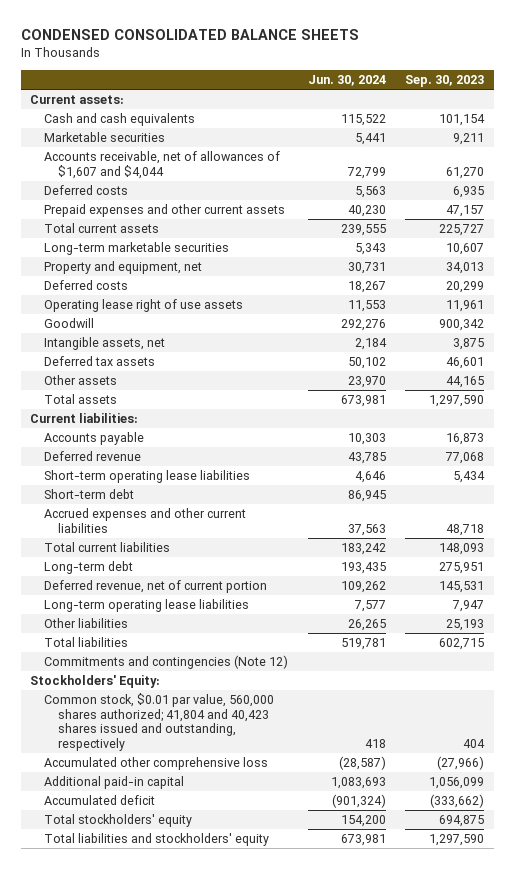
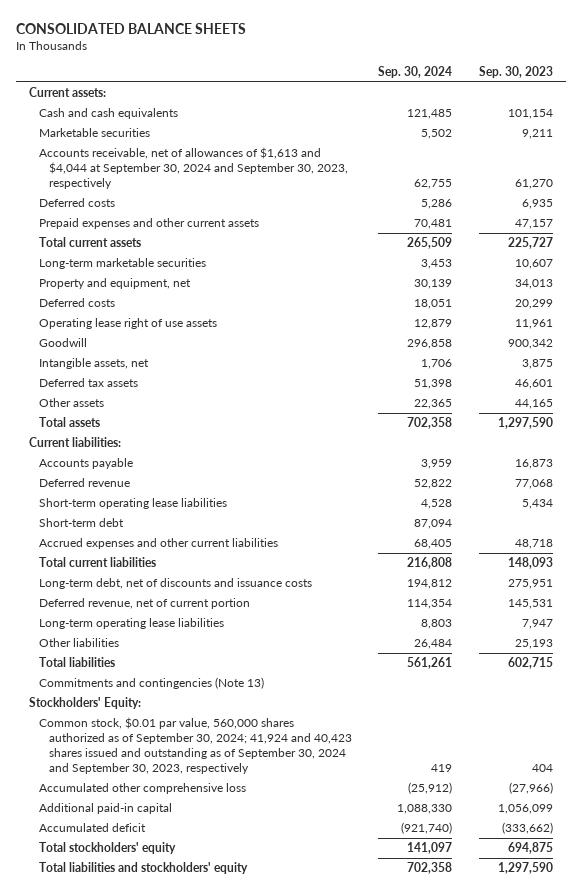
- CONDENSED CONSOLIDATED BALANCE SHEETS
+ CONSOLIDATED BALANCE SHEETS
- | Jun. 30, 2024 | Sep. 30, 2023
+ | Sep. 30, 2024 | Sep. 30, 2023
- Accounts receivable, net of allowances of $1,607 and $4,044 | 72,799 | 61,270
+ Accounts receivable, net of allowances of $1,613 and $4,044 at September 30, 2024 and September 30, 2023, respectively | 62,755 | 61,270
- Long-term debt | 193,435 | 275,951
+ Long-term debt, net of discounts and issuance costs | 194,812 | 275,951
- Commitments and contingencies (Note 12)
+ Commitments and contingencies (Note 13)
- Common stock, $0.01 par value, 560,000 shares authorized; 41,804 and 40,423 shares issued and outstanding, respectively | 418 | 404
+ Common stock, $0.01 par value, 560,000 shares authorized as of September 30, 2024; 41,924 and 40,423 shares issued and outstanding as of September 30, 2024 and September 30, 2023, respectively | 419 | 404

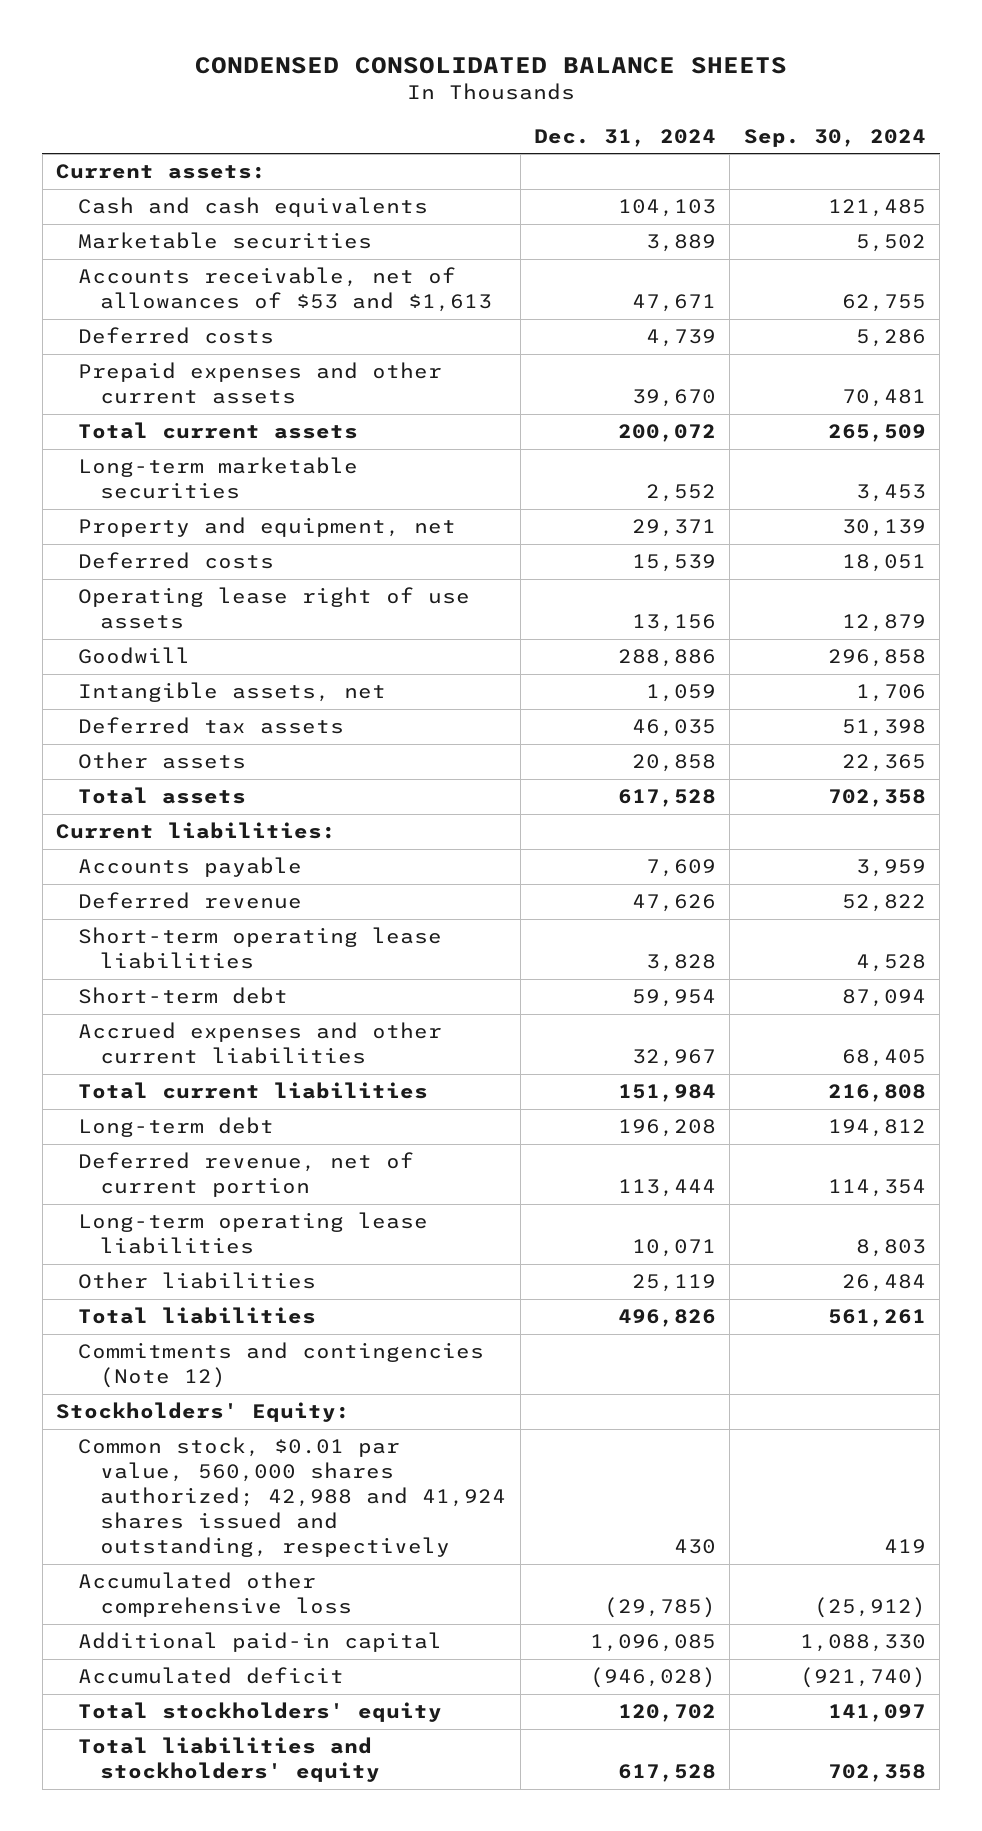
- CONSOLIDATED BALANCE SHEETS
+ CONDENSED CONSOLIDATED BALANCE SHEETS
- | Sep. 30, 2024 | Sep. 30, 2023
+ | Dec. 31, 2024 | Sep. 30, 2024
- Accounts receivable, net of allowances of $1,613 and $4,044 at September 30, 2024 and September 30, 2023, respectively | 62,755 | 61,270
+ Accounts receivable, net of allowances of $53 and $1,613 | 47,671 | 62,755
- Long-term debt, net of discounts and issuance costs | 194,812 | 275,951
+ Long-term debt | 196,208 | 194,812
- Commitments and contingencies (Note 13)
+ Commitments and contingencies (Note 12)
- Common stock, $0.01 par value, 560,000 shares authorized as of September 30, 2024; 41,924 and 40,423 shares issued and outstanding as of September 30, 2024 and September 30, 2023, respectively | 419 | 404
+ Common stock, $0.01 par value, 560,000 shares authorized; 42,988 and 41,924 shares issued and outstanding, respectively | 430 | 419

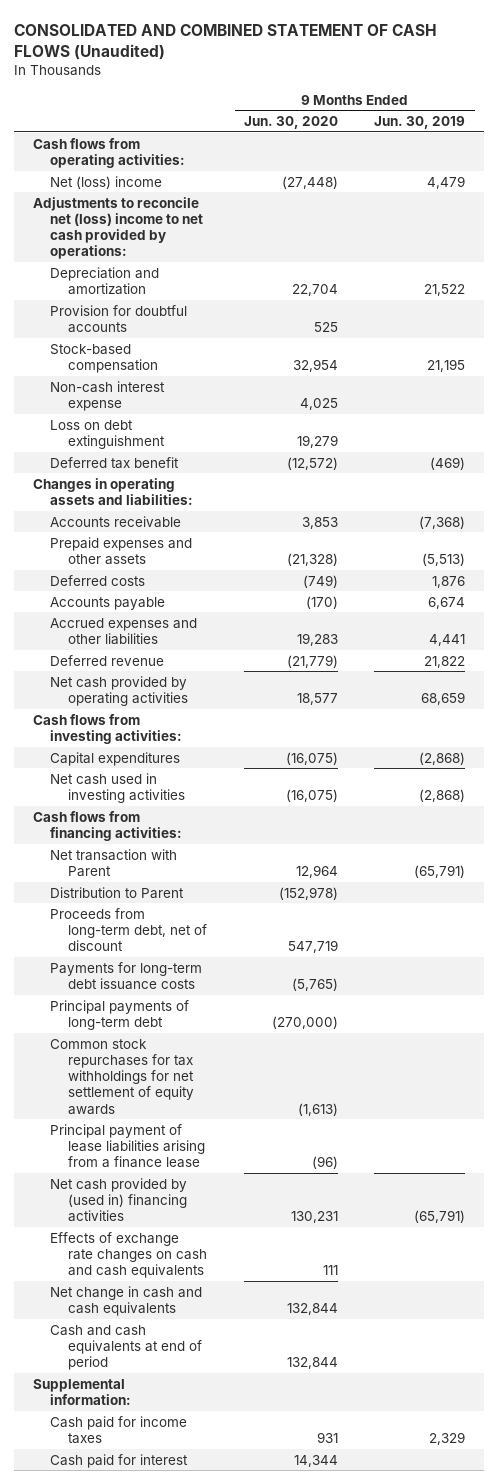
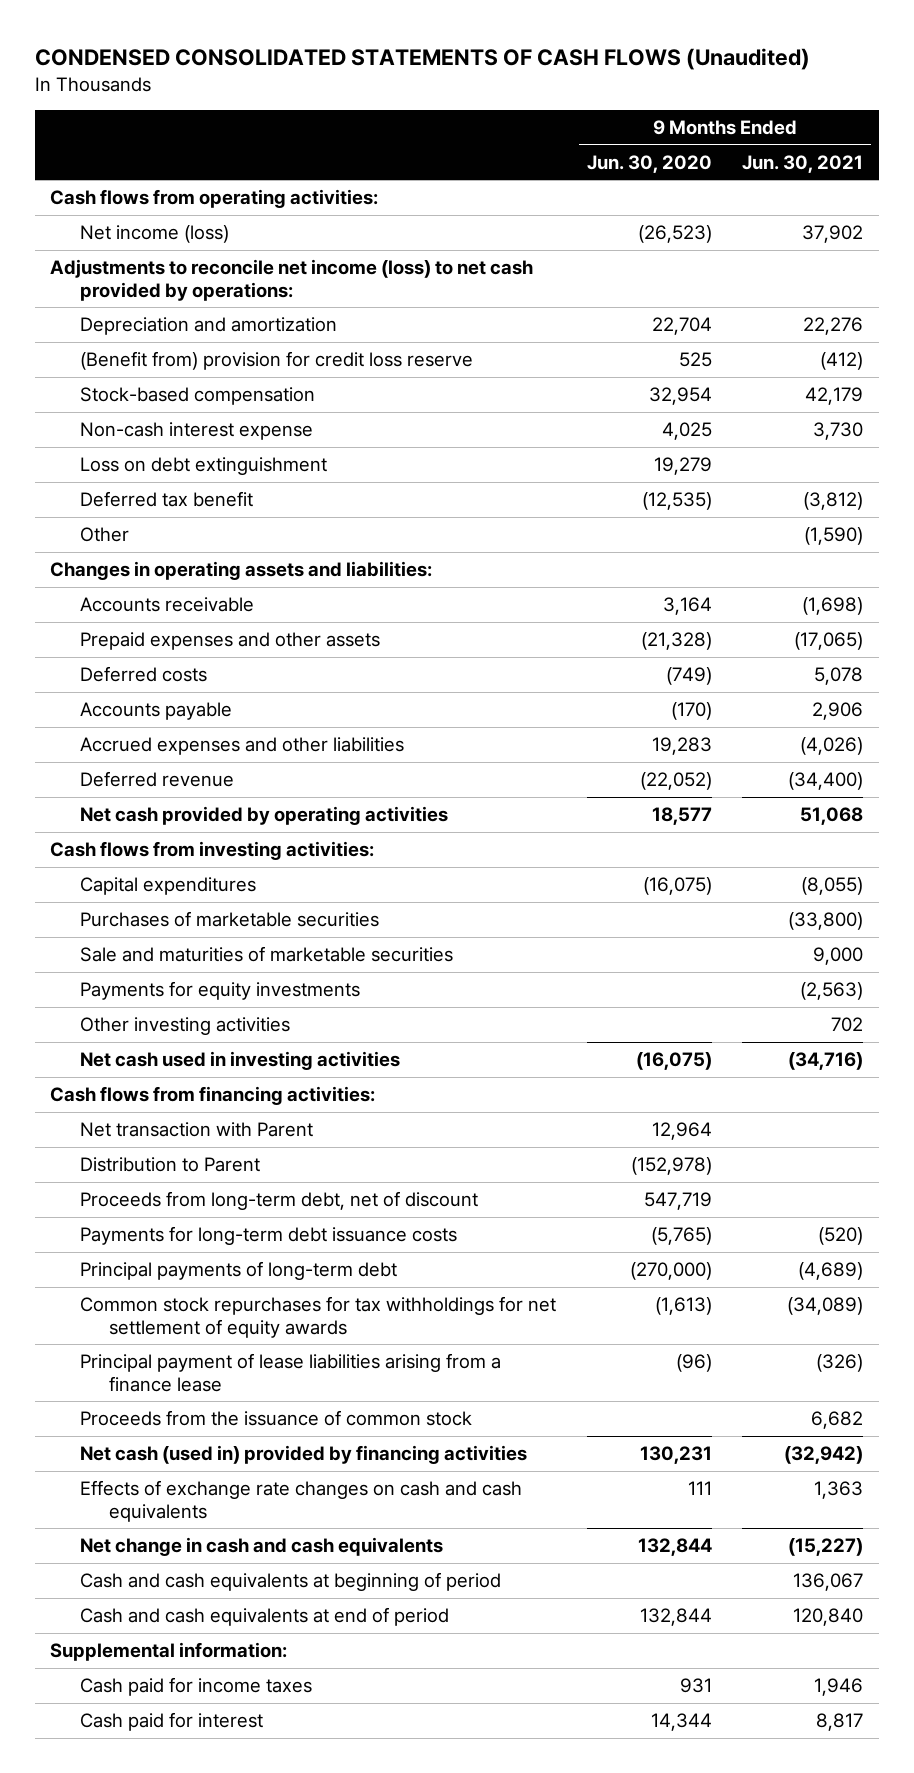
- CONSOLIDATED AND COMBINED STATEMENT OF CASH FLOWS (Unaudited)
+ CONDENSED CONSOLIDATED STATEMENTS OF CASH FLOWS (Unaudited)
- | 9 Months Ended Jun. 30, 2020 | 9 Months Ended Jun. 30, 2019
+ | 9 Months Ended Jun. 30, 2020 | 9 Months Ended Jun. 30, 2021
- Net (loss) income | (27,448) | 4,479
- Adjustments to reconcile net (loss) income to net cash provided by operations:
+ Net income (loss) | (26,523) | 37,902
+ Adjustments to reconcile net income (loss) to net cash provided by operations:
- Provision for doubtful accounts | 525 |
+ (Benefit from) provision for credit loss reserve | 525 | (412)
- Deferred tax benefit | (12,572) | (469)
+ Deferred tax benefit | (12,535) | (3,812)
+ Other | | (1,590)
- Accounts receivable | 3,853 | (7,368)
+ Accounts receivable | 3,164 | (1,698)
- Deferred revenue | (21,779) | 21,822
+ Deferred revenue | (22,052) | (34,400)
+ Purchases of marketable securities | | (33,800)
+ Sale and maturities of marketable securities | | 9,000
+ Payments for equity investments | | (2,563)
+ Other investing activities | | 702
- Net cash provided by (used in) financing activities | 130,231 | (65,791)
+ Proceeds from the issuance of common stock | | 6,682
+ Net cash (used in) provided by financing activities | 130,231 | (32,942)
+ Cash and cash equivalents at beginning of period | | 136,067

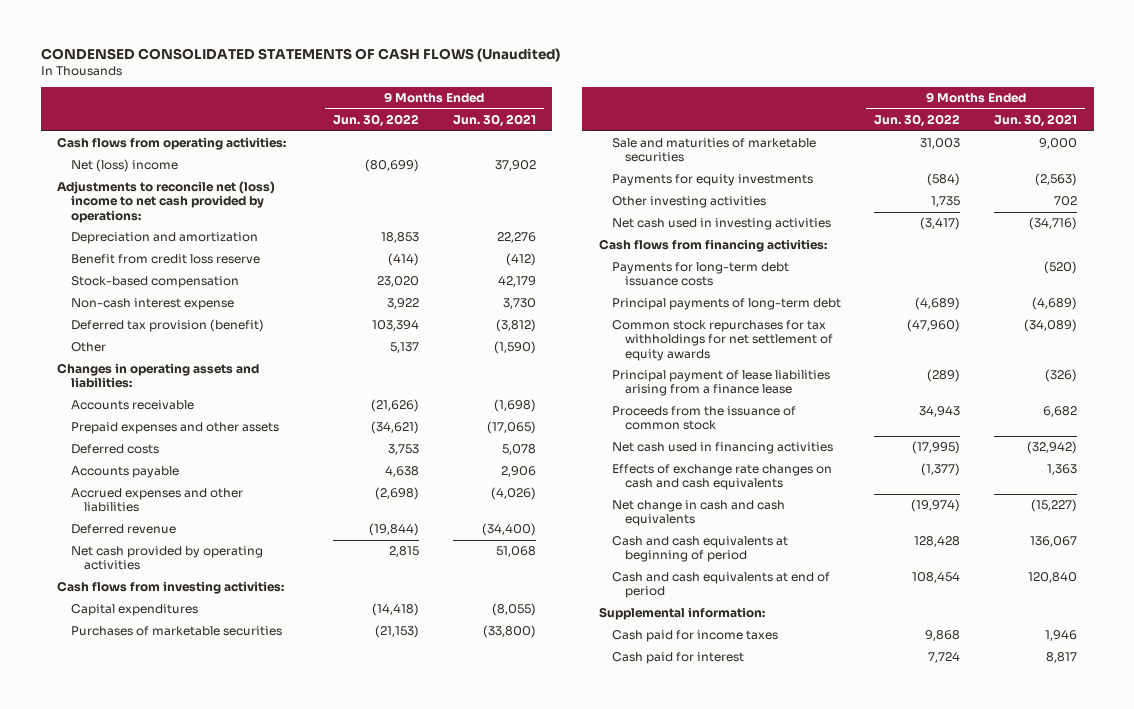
- | 9 Months Ended Jun. 30, 2020 | 9 Months Ended Jun. 30, 2021
+ | 9 Months Ended Jun. 30, 2022 | 9 Months Ended Jun. 30, 2021
- Net income (loss) | (26,523) | 37,902
- Adjustments to reconcile net income (loss) to net cash provided by operations:
+ Net (loss) income | (80,699) | 37,902
+ Adjustments to reconcile net (loss) income to net cash provided by operations:
- (Benefit from) provision for credit loss reserve | 525 | (412)
+ Benefit from credit loss reserve | (414) | (412)
- Loss on debt extinguishment | 19,279 |
- Deferred tax benefit | (12,535) | (3,812)
+ Deferred tax provision (benefit) | 103,394 | (3,812)
- Net transaction with Parent | 12,964 |
- Distribution to Parent | (152,978) |
- Proceeds from long-term debt, net of discount | 547,719 |
- Net cash (used in) provided by financing activities | 130,231 | (32,942)
+ Net cash used in financing activities | (17,995) | (32,942)

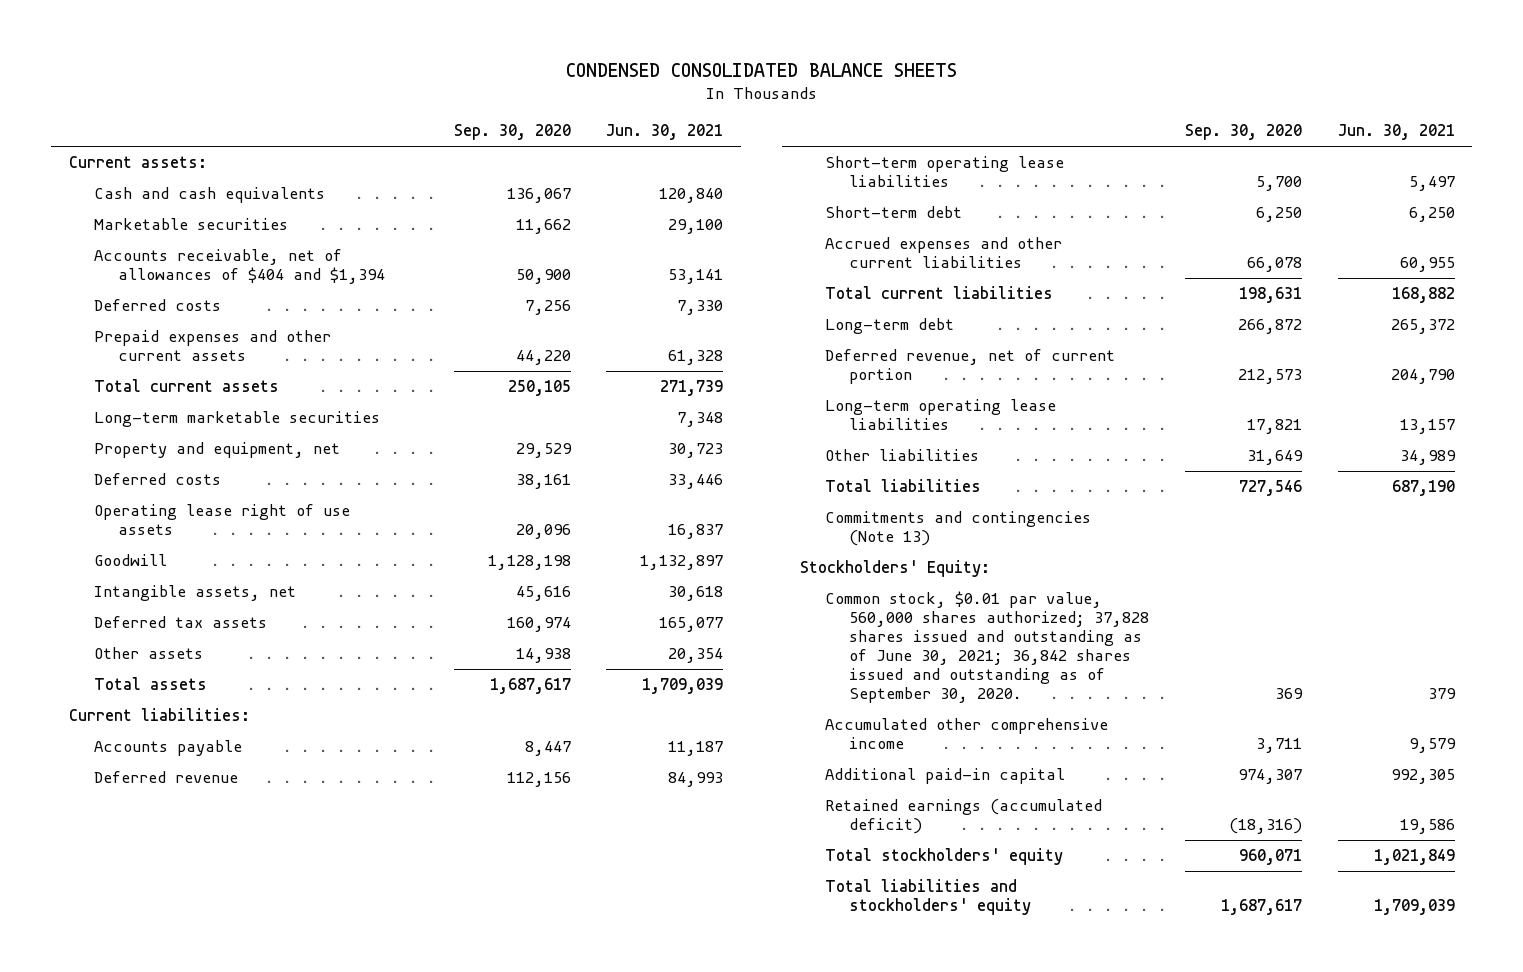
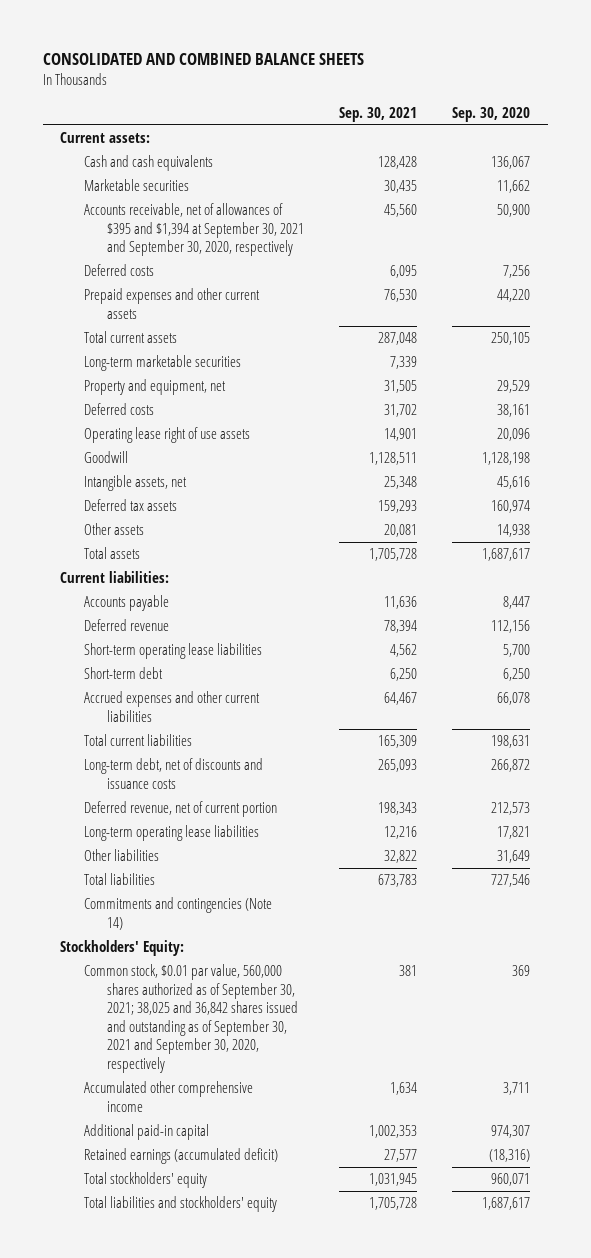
- CONDENSED CONSOLIDATED BALANCE SHEETS
+ CONSOLIDATED AND COMBINED BALANCE SHEETS
- | Sep. 30, 2020 | Jun. 30, 2021
+ | Sep. 30, 2021 | Sep. 30, 2020
- Accounts receivable, net of allowances of $404 and $1,394 | 50,900 | 53,141
+ Accounts receivable, net of allowances of $395 and $1,394 at September 30, 2021 and September 30, 2020, respectively | 45,560 | 50,900
- Long-term debt | 266,872 | 265,372
+ Long-term debt, net of discounts and issuance costs | 265,093 | 266,872
- Commitments and contingencies (Note 13)
+ Commitments and contingencies (Note 14)
- Common stock, $0.01 par value, 560,000 shares authorized; 37,828 shares issued and outstanding as of June 30, 2021; 36,842 shares issued and outstanding as of September 30, 2020. | 369 | 379
+ Common stock, $0.01 par value, 560,000 shares authorized as of September 30, 2021; 38,025 and 36,842 shares issued and outstanding as of September 30, 2021 and September 30, 2020, respectively | 381 | 369

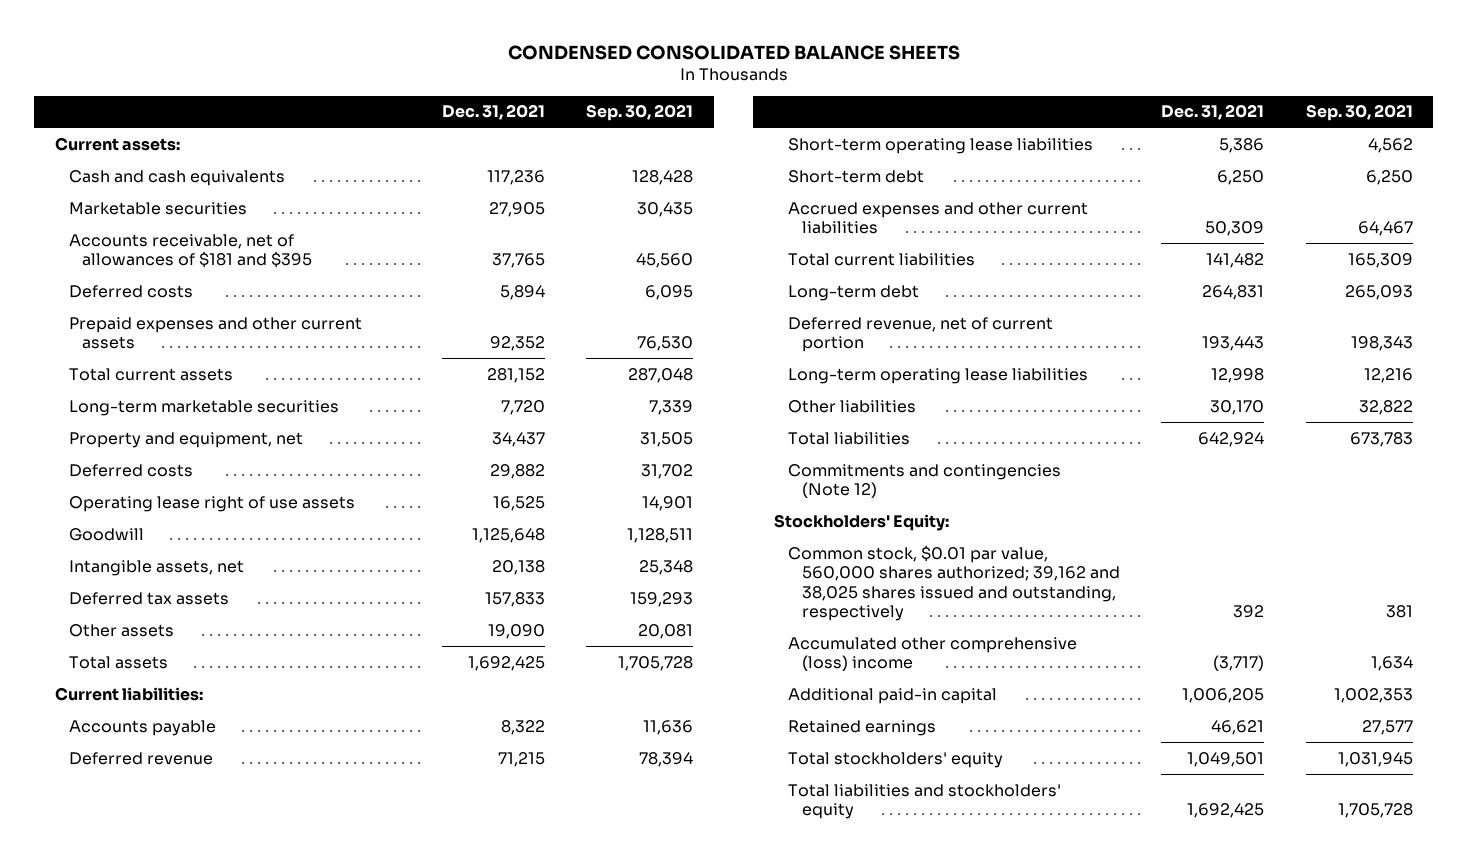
- CONSOLIDATED AND COMBINED BALANCE SHEETS
+ CONDENSED CONSOLIDATED BALANCE SHEETS
- | Sep. 30, 2021 | Sep. 30, 2020
+ | Dec. 31, 2021 | Sep. 30, 2021
- Accounts receivable, net of allowances of $395 and $1,394 at September 30, 2021 and September 30, 2020, respectively | 45,560 | 50,900
+ Accounts receivable, net of allowances of $181 and $395 | 37,765 | 45,560
- Long-term debt, net of discounts and issuance costs | 265,093 | 266,872
+ Long-term debt | 264,831 | 265,093
- Commitments and contingencies (Note 14)
+ Commitments and contingencies (Note 12)
- Common stock, $0.01 par value, 560,000 shares authorized as of September 30, 2021; 38,025 and 36,842 shares issued and outstanding as of September 30, 2021 and September 30, 2020, respectively | 381 | 369
- Accumulated other comprehensive income | 1,634 | 3,711
+ Common stock, $0.01 par value, 560,000 shares authorized; 39,162 and 38,025 shares issued and outstanding, respectively | 392 | 381
+ Accumulated other comprehensive (loss) income | (3,717) | 1,634
- Retained earnings (accumulated deficit) | 27,577 | (18,316)
+ Retained earnings | 46,621 | 27,577

